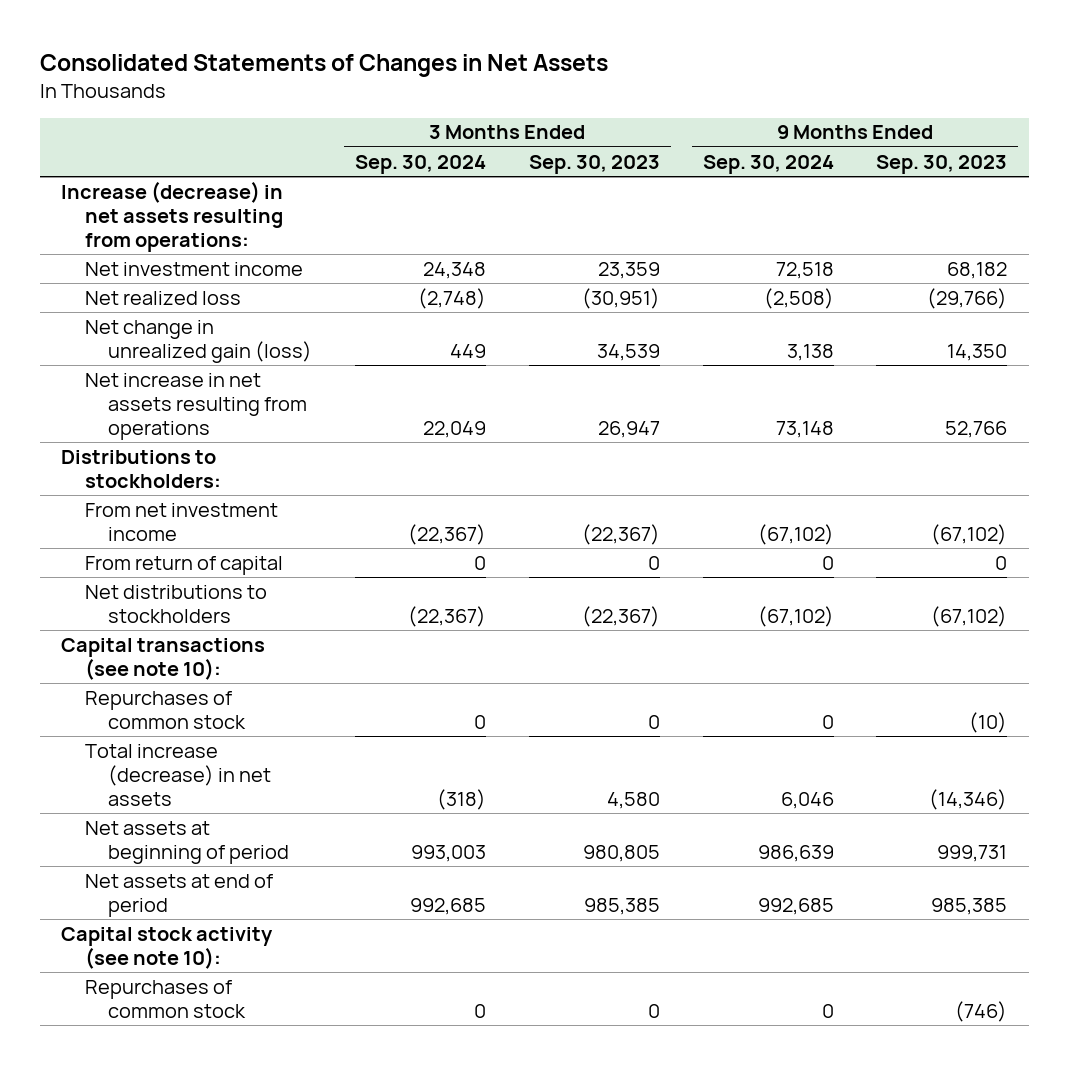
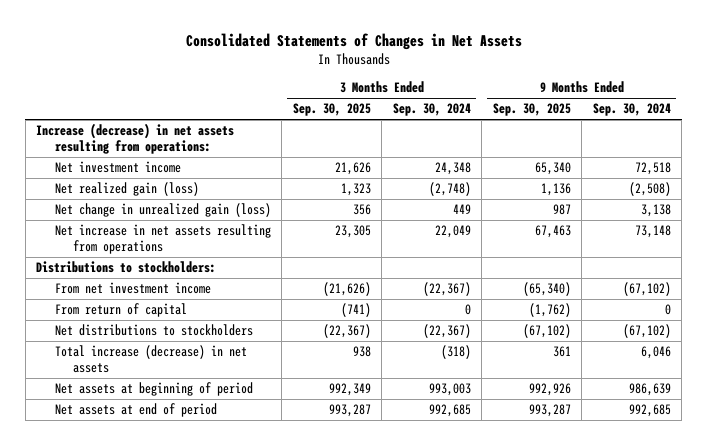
- | 3 Months Ended Sep. 30, 2024 | 3 Months Ended Sep. 30, 2023 | 9 Months Ended Sep. 30, 2024 | 9 Months Ended Sep. 30, 2023
+ | 3 Months Ended Sep. 30, 2025 | 3 Months Ended Sep. 30, 2024 | 9 Months Ended Sep. 30, 2025 | 9 Months Ended Sep. 30, 2024
- Net realized loss | (2,748) | (30,951) | (2,508) | (29,766)
+ Net realized gain (loss) | 1,323 | (2,748) | 1,136 | (2,508)
- Capital transactions (see note 10):
- Repurchases of common stock | 0 | 0 | 0 | (10)
- Capital stock activity (see note 10):
- Repurchases of common stock | 0 | 0 | 0 | (746)

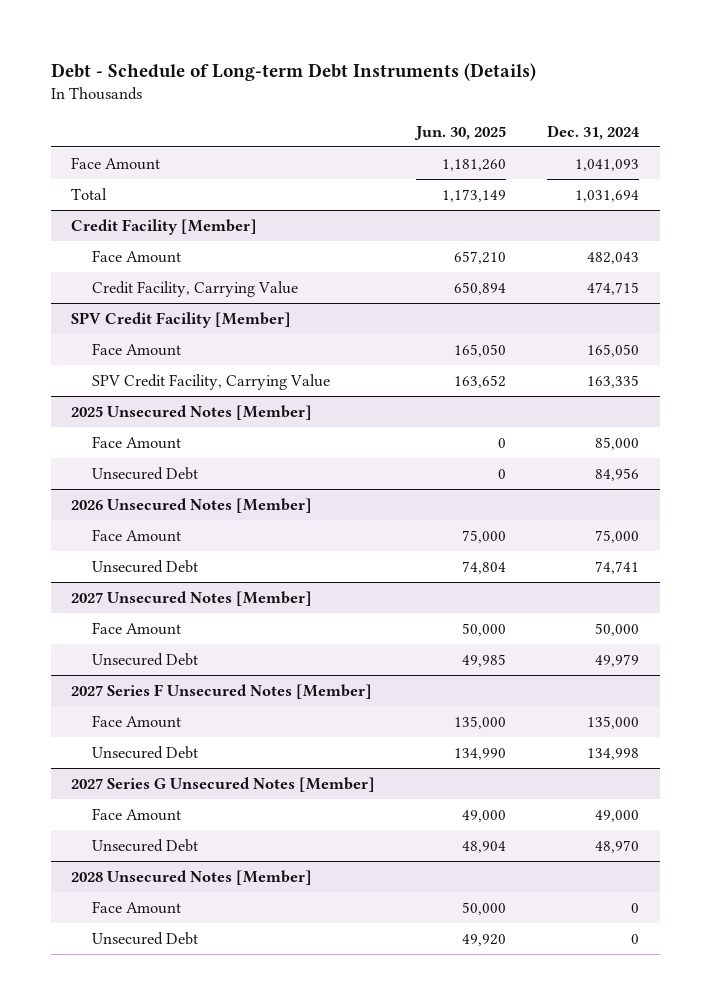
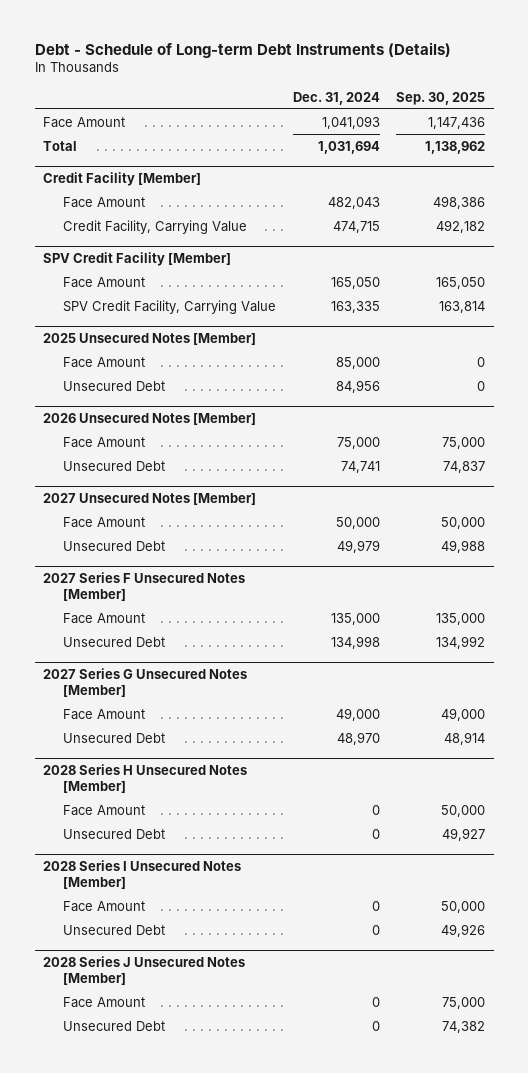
- | Jun. 30, 2025 | Dec. 31, 2024
+ | Dec. 31, 2024 | Sep. 30, 2025
- 2028 Unsecured Notes [Member]
+ 2028 Series H Unsecured Notes [Member]
+ 2028 Series I Unsecured Notes [Member]
+ Face Amount | 0 | 50,000
+ Unsecured Debt | 0 | 49,926
+ 2028 Series J Unsecured Notes [Member]
+ Face Amount | 0 | 75,000
+ Unsecured Debt | 0 | 74,382

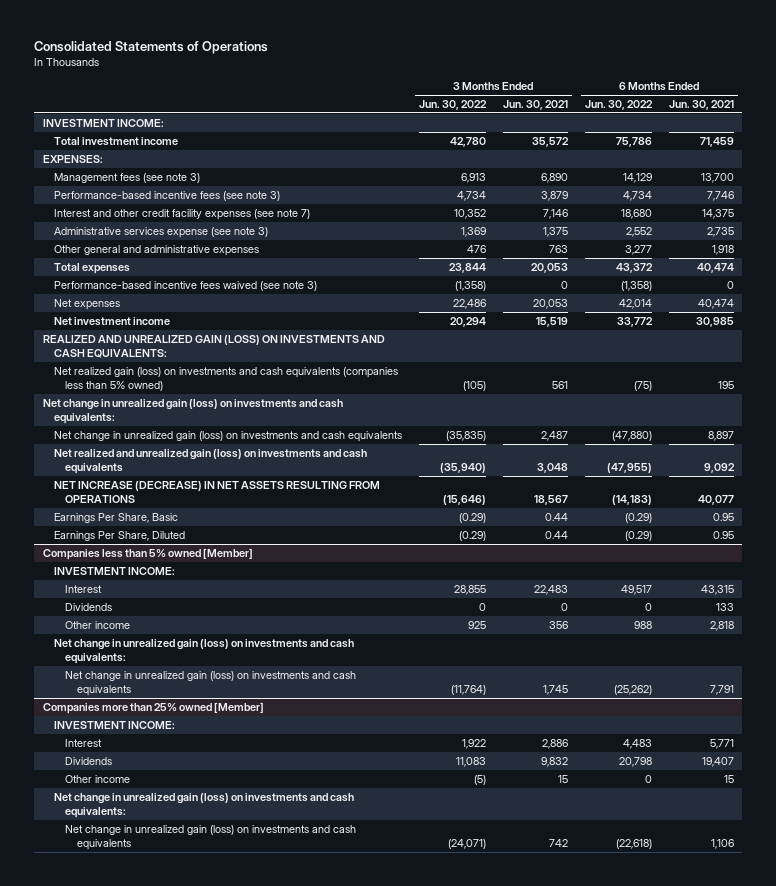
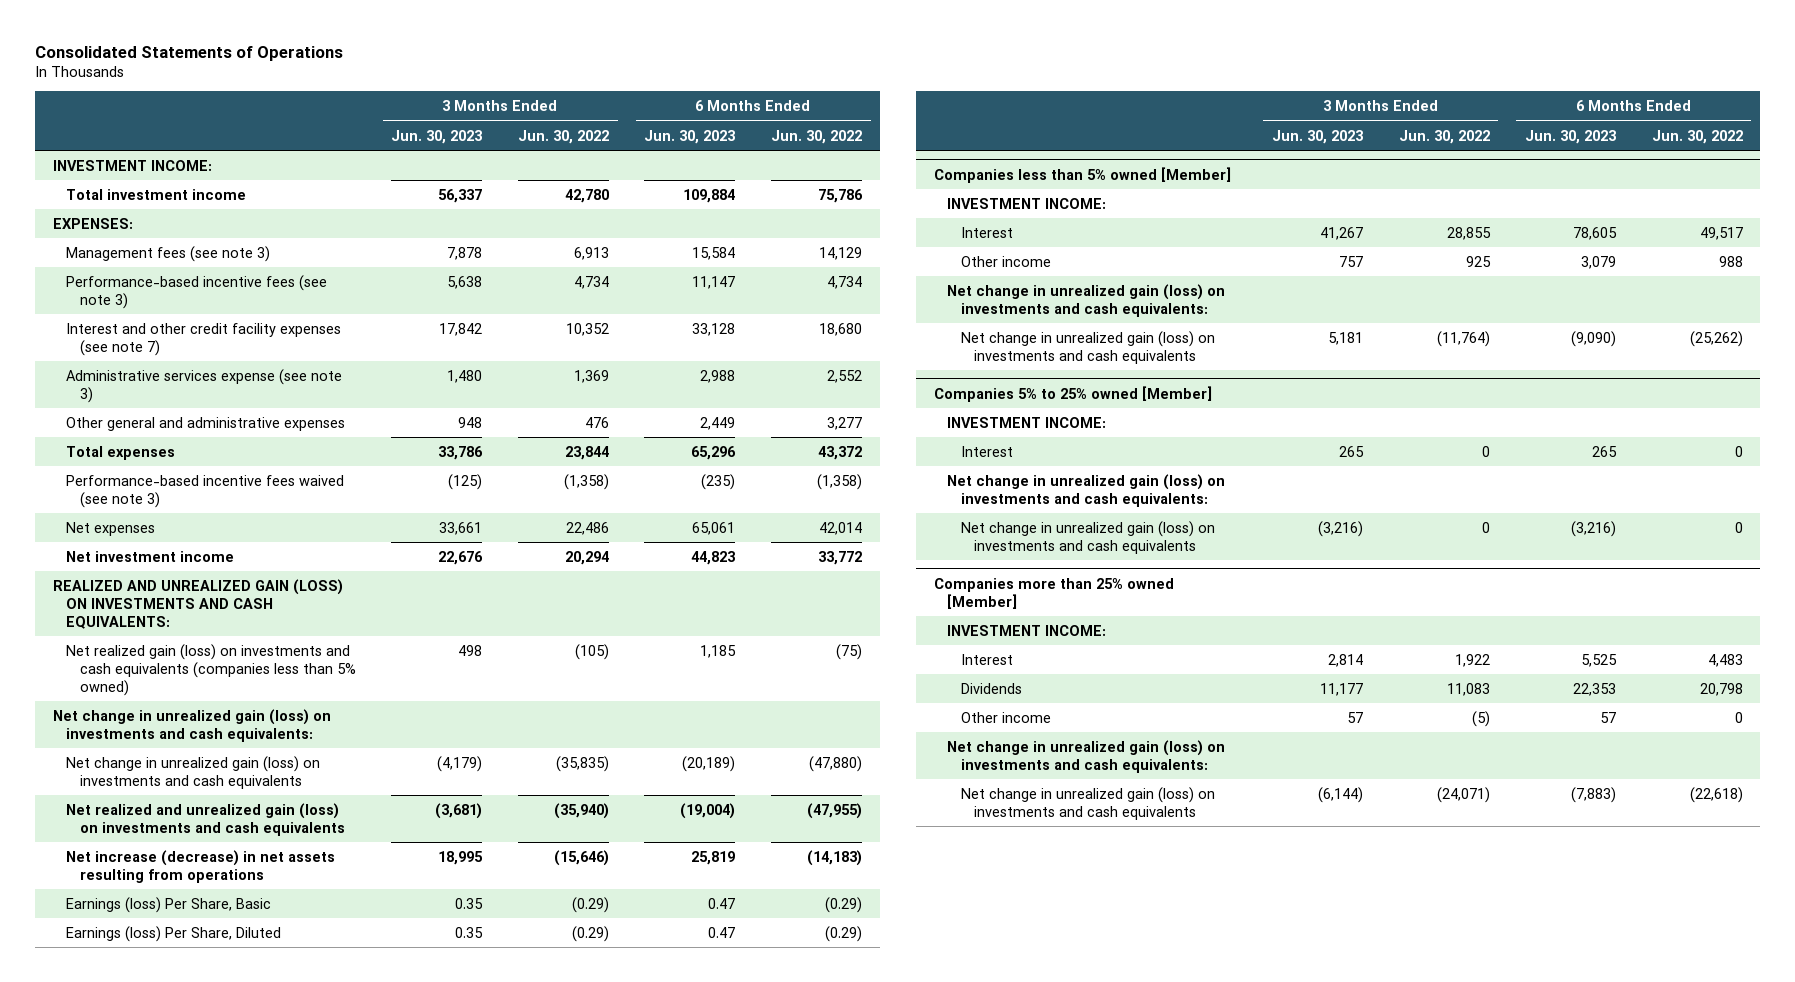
- | 3 Months Ended Jun. 30, 2022 | 3 Months Ended Jun. 30, 2021 | 6 Months Ended Jun. 30, 2022 | 6 Months Ended Jun. 30, 2021
+ | 3 Months Ended Jun. 30, 2023 | 3 Months Ended Jun. 30, 2022 | 6 Months Ended Jun. 30, 2023 | 6 Months Ended Jun. 30, 2022
- NET INCREASE (DECREASE) IN NET ASSETS RESULTING FROM OPERATIONS | (15,646) | 18,567 | (14,183) | 40,077
- Earnings Per Share, Basic | (0.29) | 0.44 | (0.29) | 0.95
- Earnings Per Share, Diluted | (0.29) | 0.44 | (0.29) | 0.95
+ Net increase (decrease) in net assets resulting from operations | 18,995 | (15,646) | 25,819 | (14,183)
+ Earnings (loss) Per Share, Basic | 0.35 | (0.29) | 0.47 | (0.29)
+ Earnings (loss) Per Share, Diluted | 0.35 | (0.29) | 0.47 | (0.29)
@ Companies less than 5% owned [Member]
- Dividends | 0 | 0 | 0 | 133
+ Companies 5% to 25% owned [Member]
+ INVESTMENT INCOME:
+ Interest | 265 | 0 | 265 | 0
+ Net change in unrealized gain (loss) on investments and cash equivalents:
+ Net change in unrealized gain (loss) on investments and cash equivalents | (3,216) | 0 | (3,216) | 0

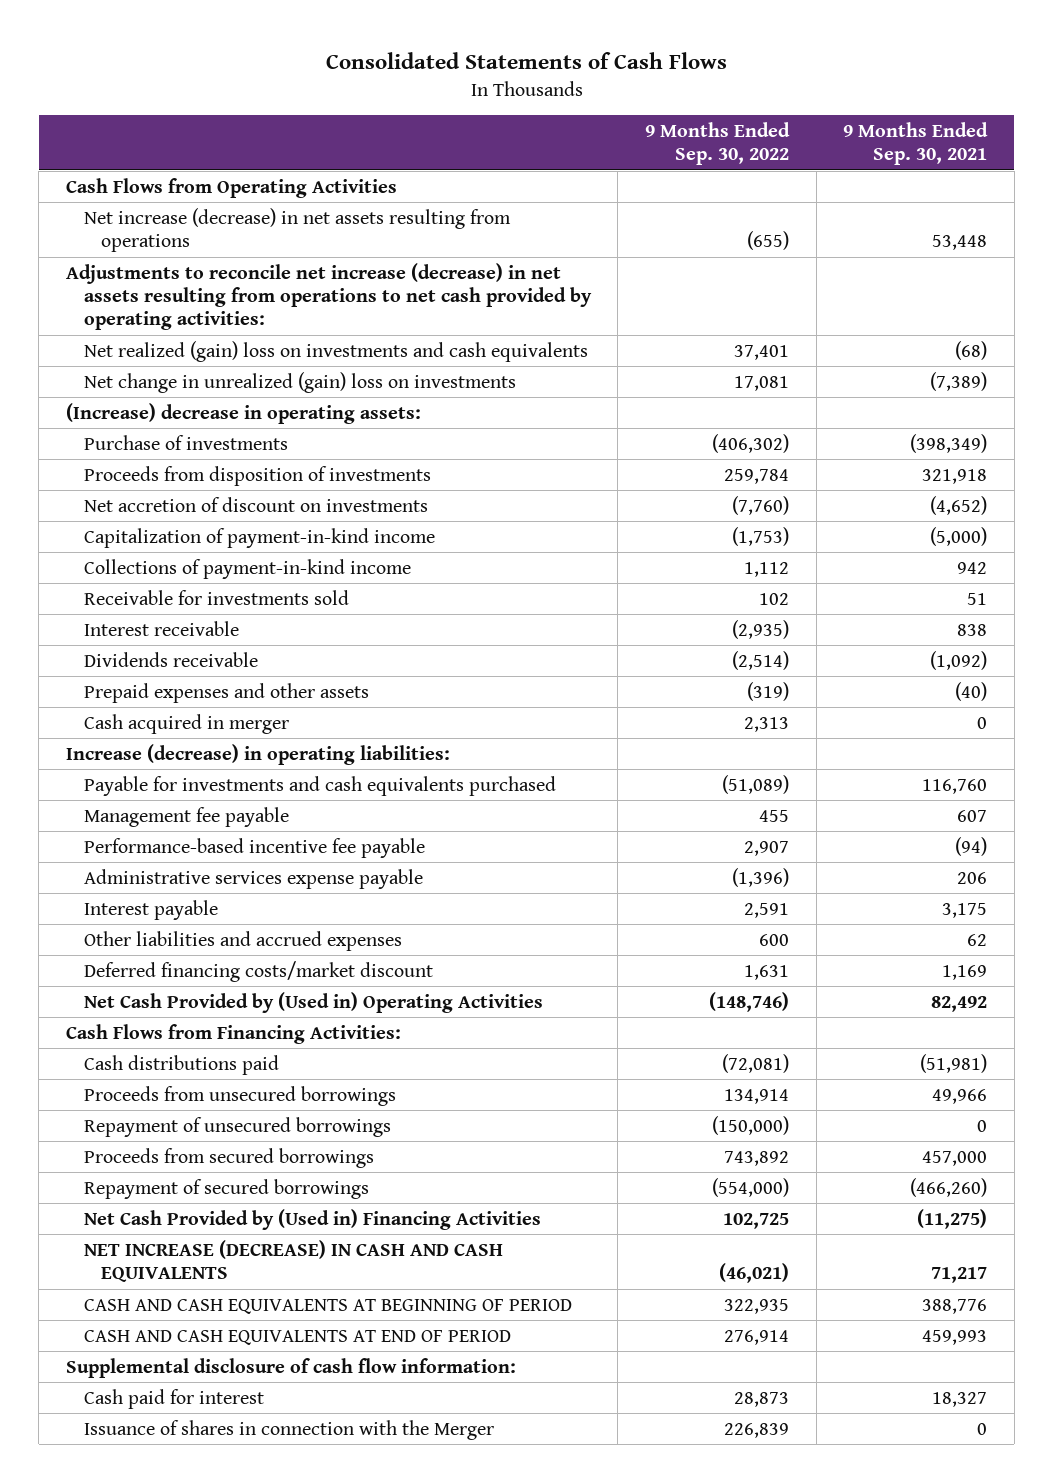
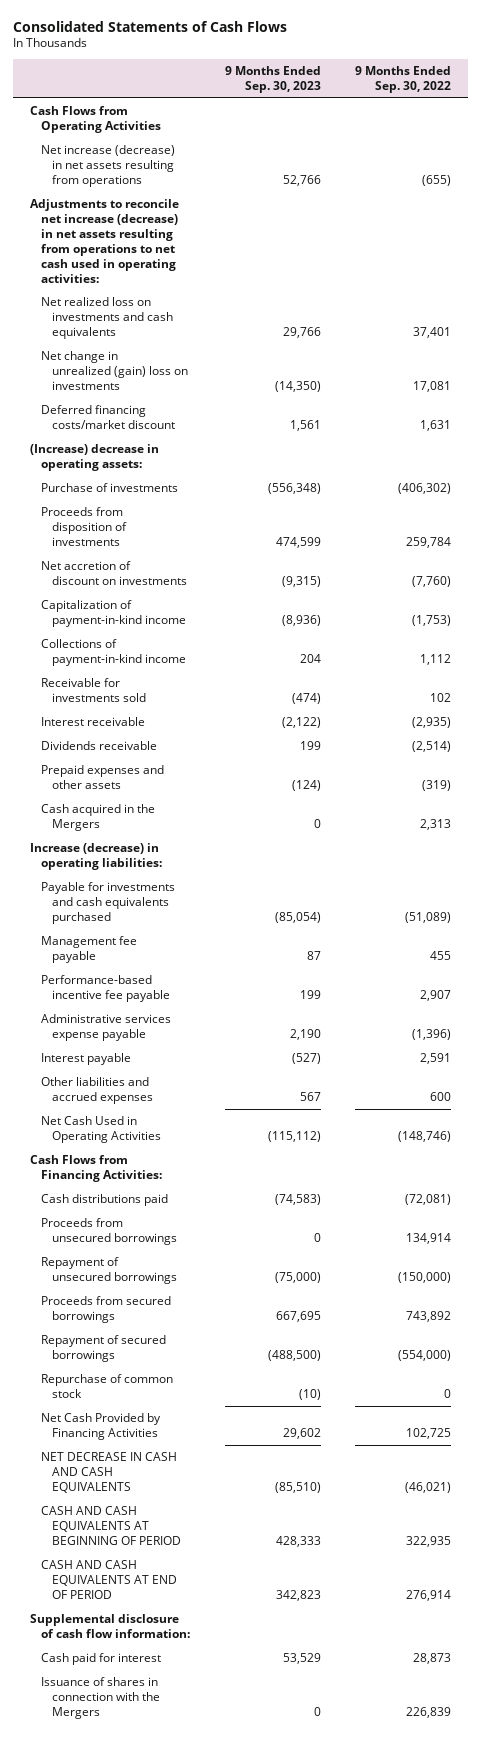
- | 9 Months Ended Sep. 30, 2022 | 9 Months Ended Sep. 30, 2021
+ | 9 Months Ended Sep. 30, 2023 | 9 Months Ended Sep. 30, 2022
- Adjustments to reconcile net increase (decrease) in net assets resulting from operations to net cash provided by operating activities:
- Net realized (gain) loss on investments and cash equivalents | 37,401 | (68)
+ Adjustments to reconcile net increase (decrease) in net assets resulting from operations to net cash used in operating activities:
+ Net realized loss on investments and cash equivalents | 29,766 | 37,401
moved up: Deferred financing costs/market discount | 1,561 | 1,631
- Cash acquired in merger | 2,313 | 0
+ Cash acquired in the Mergers | 0 | 2,313
- Net Cash Provided by (Used in) Operating Activities | (148,746) | 82,492
+ Net Cash Used in Operating Activities | (115,112) | (148,746)
- Net Cash Provided by (Used in) Financing Activities | 102,725 | (11,275)
- NET INCREASE (DECREASE) IN CASH AND CASH EQUIVALENTS | (46,021) | 71,217
+ Repurchase of common stock | (10) | 0
+ Net Cash Provided by Financing Activities | 29,602 | 102,725
+ NET DECREASE IN CASH AND CASH EQUIVALENTS | (85,510) | (46,021)
- Issuance of shares in connection with the Merger | 226,839 | 0
+ Issuance of shares in connection with the Mergers | 0 | 226,839

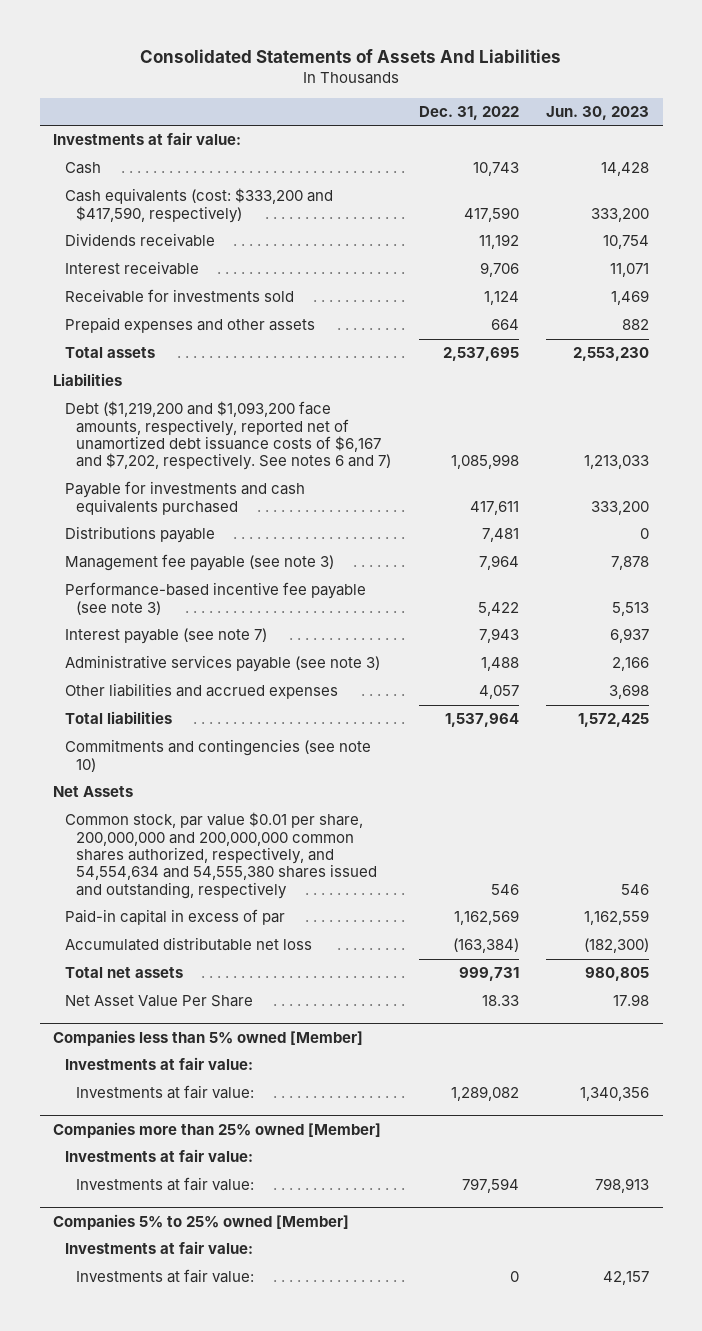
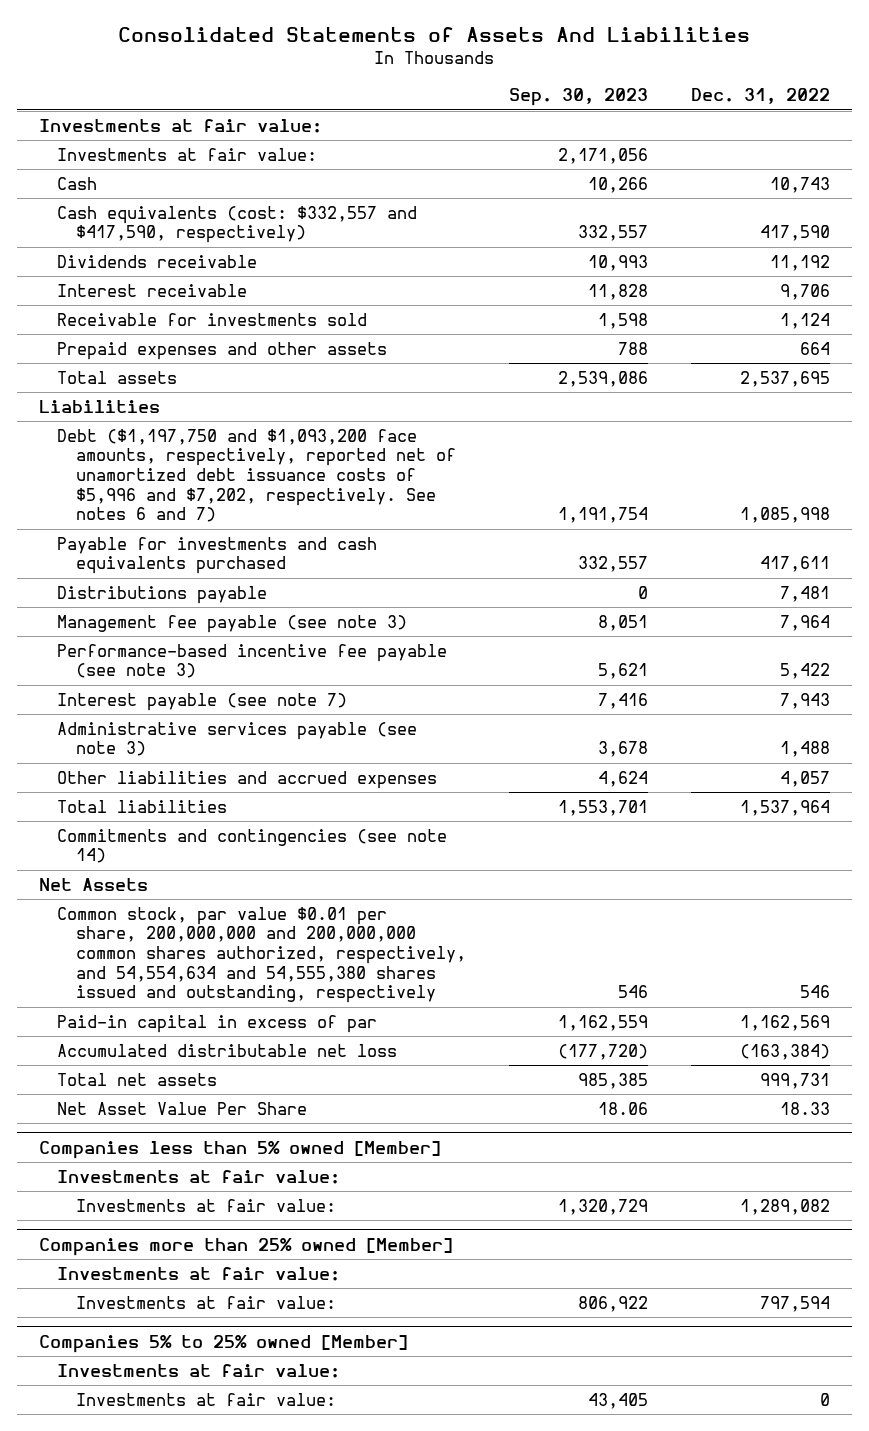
- | Dec. 31, 2022 | Jun. 30, 2023
+ | Sep. 30, 2023 | Dec. 31, 2022
+ Investments at fair value: | 2,171,056 |
- Cash equivalents (cost: $333,200 and $417,590, respectively) | 417,590 | 333,200
+ Cash equivalents (cost: $332,557 and $417,590, respectively) | 332,557 | 417,590
- Debt ($1,219,200 and $1,093,200 face amounts, respectively, reported net of unamortized debt issuance costs of $6,167 and $7,202, respectively. See notes 6 and 7) | 1,085,998 | 1,213,033
+ Debt ($1,197,750 and $1,093,200 face amounts, respectively, reported net of unamortized debt issuance costs of $5,996 and $7,202, respectively. See notes 6 and 7) | 1,191,754 | 1,085,998
- Commitments and contingencies (see note 10)
+ Commitments and contingencies (see note 14)

